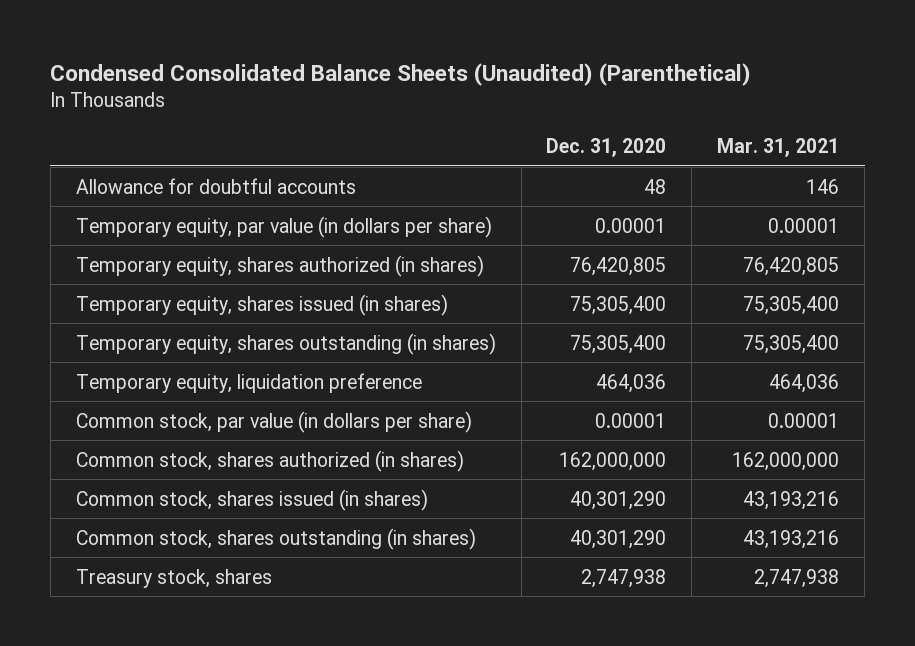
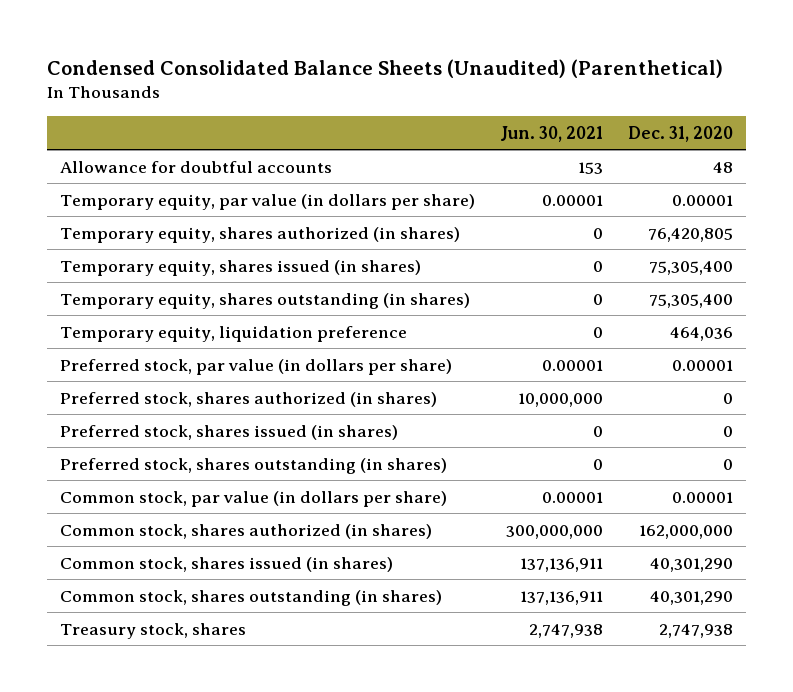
- | Dec. 31, 2020 | Mar. 31, 2021
+ | Jun. 30, 2021 | Dec. 31, 2020
+ Preferred stock, par value (in dollars per share) | 0.00001 | 0.00001
+ Preferred stock, shares authorized (in shares) | 10,000,000 | 0
+ Preferred stock, shares issued (in shares) | 0 | 0
+ Preferred stock, shares outstanding (in shares) | 0 | 0

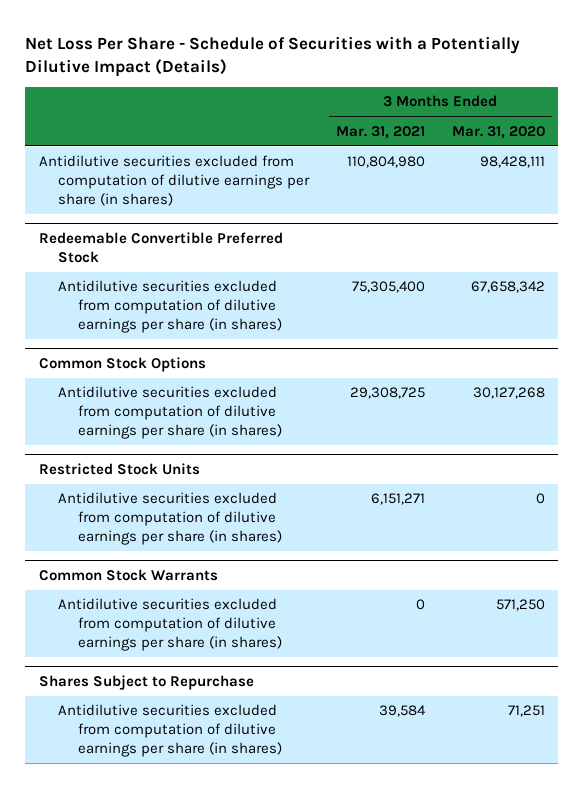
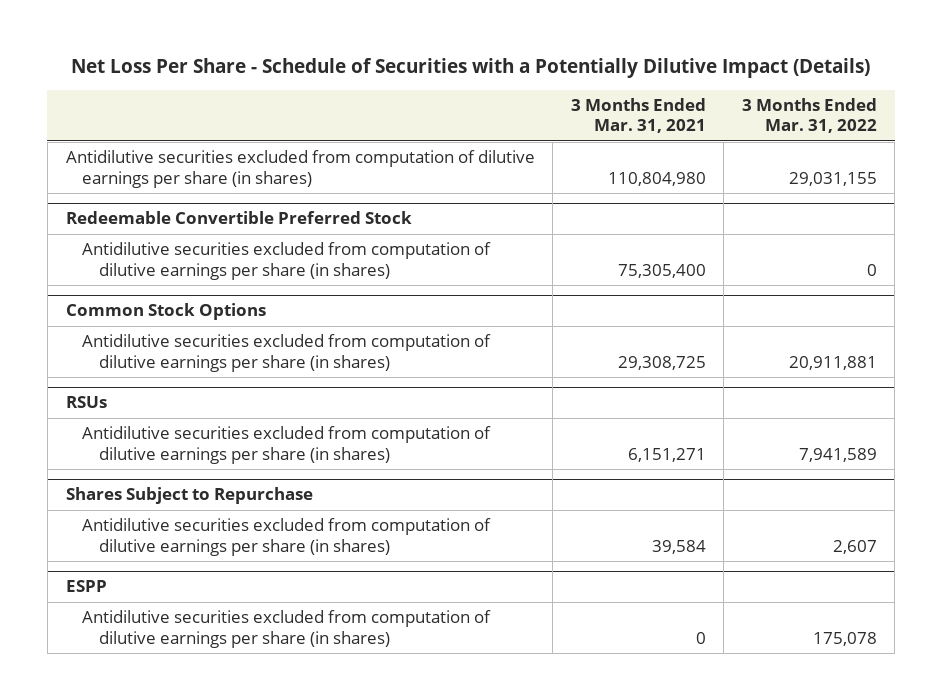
- | 3 Months Ended Mar. 31, 2021 | 3 Months Ended Mar. 31, 2020
+ | 3 Months Ended Mar. 31, 2021 | 3 Months Ended Mar. 31, 2022
- Restricted Stock Units
+ RSUs
- Common Stock Warrants
- Antidilutive securities excluded from computation of dilutive earnings per share (in shares) | 0 | 571,250
+ ESPP
+ Antidilutive securities excluded from computation of dilutive earnings per share (in shares) | 0 | 175,078

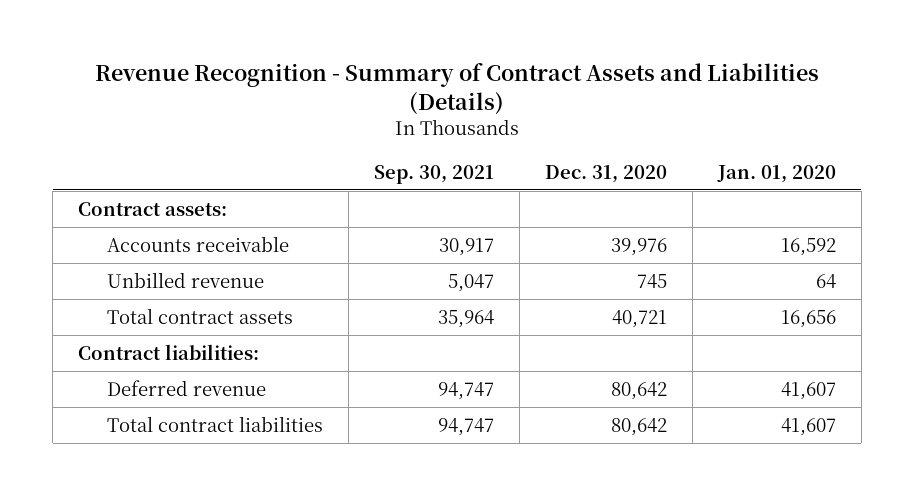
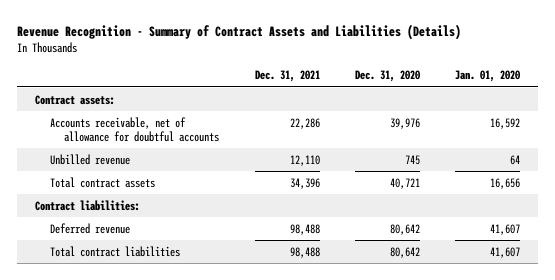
- | Sep. 30, 2021 | Dec. 31, 2020 | Jan. 01, 2020
+ | Dec. 31, 2021 | Dec. 31, 2020 | Jan. 01, 2020
- Accounts receivable | 30,917 | 39,976 | 16,592
+ Accounts receivable, net of allowance for doubtful accounts | 22,286 | 39,976 | 16,592

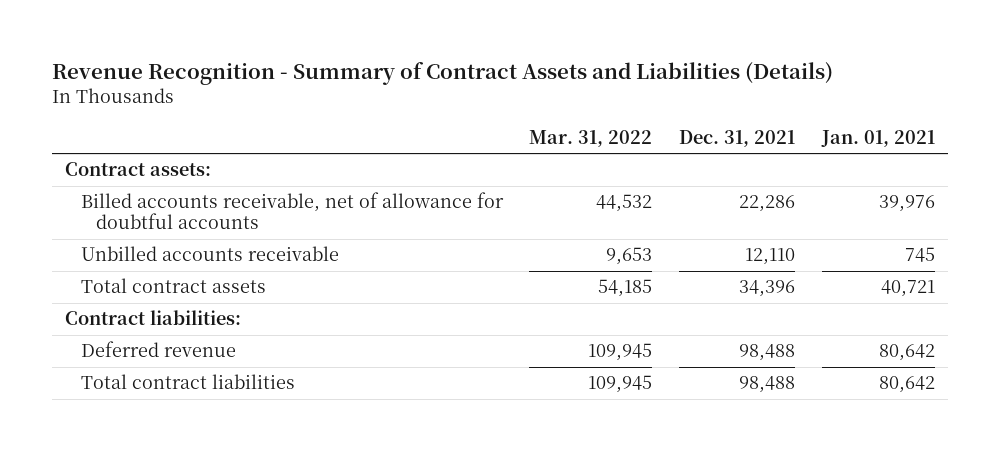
- | Dec. 31, 2021 | Dec. 31, 2020 | Jan. 01, 2020
+ | Mar. 31, 2022 | Dec. 31, 2021 | Jan. 01, 2021
- Accounts receivable, net of allowance for doubtful accounts | 22,286 | 39,976 | 16,592
- Unbilled revenue | 12,110 | 745 | 64
+ Billed accounts receivable, net of allowance for doubtful accounts | 44,532 | 22,286 | 39,976
+ Unbilled accounts receivable | 9,653 | 12,110 | 745

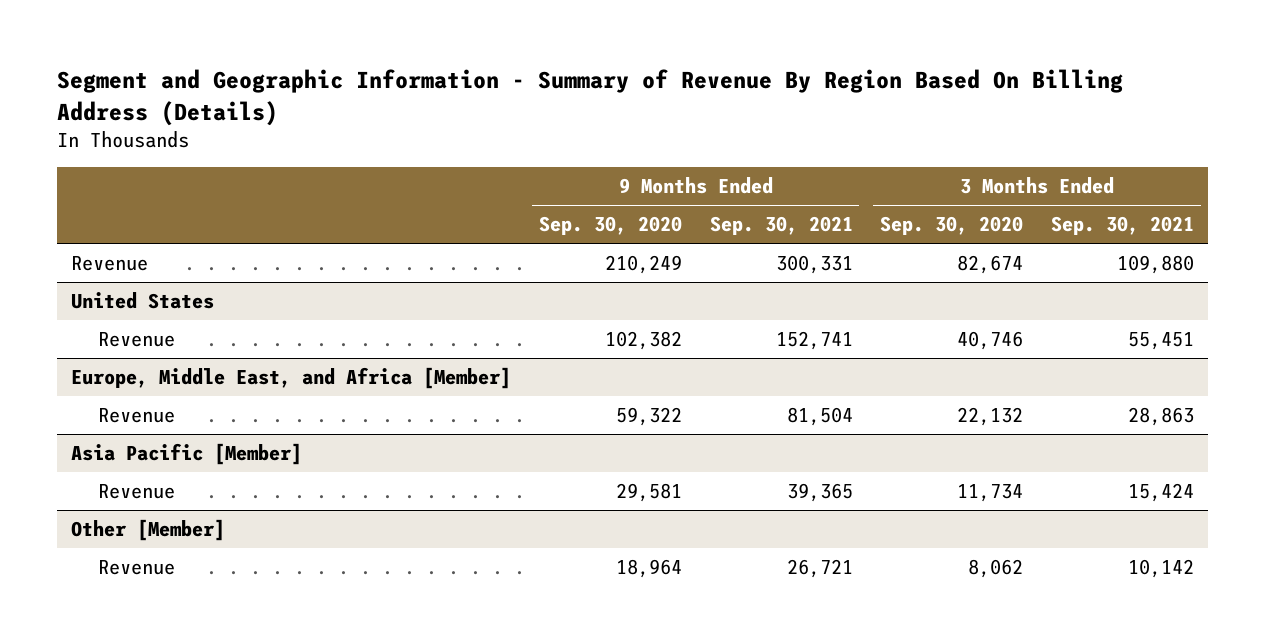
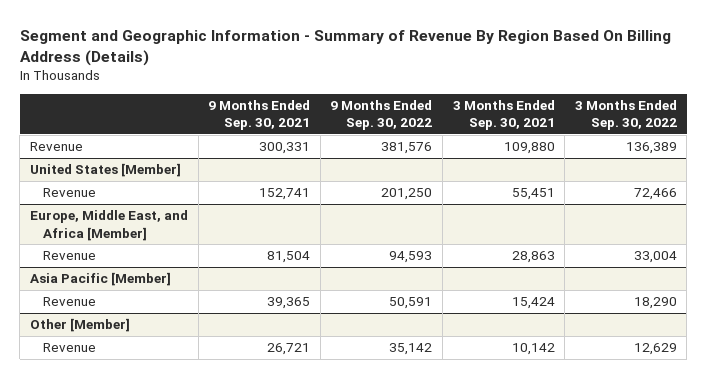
- | 9 Months Ended Sep. 30, 2020 | 9 Months Ended Sep. 30, 2021 | 3 Months Ended Sep. 30, 2020 | 3 Months Ended Sep. 30, 2021
+ | 9 Months Ended Sep. 30, 2021 | 9 Months Ended Sep. 30, 2022 | 3 Months Ended Sep. 30, 2021 | 3 Months Ended Sep. 30, 2022
- United States
+ United States [Member]

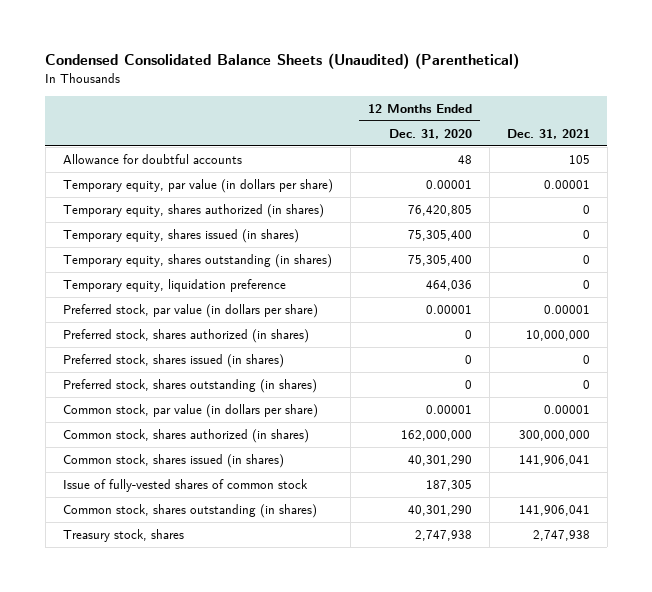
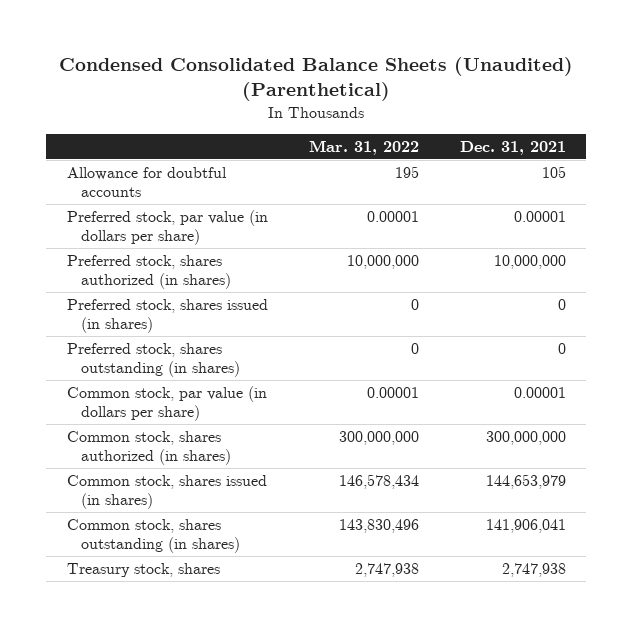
- | 12 Months Ended Dec. 31, 2020 | Dec. 31, 2021
+ | Mar. 31, 2022 | Dec. 31, 2021
- Temporary equity, par value (in dollars per share) | 0.00001 | 0.00001
- Temporary equity, shares authorized (in shares) | 76,420,805 | 0
- Temporary equity, shares issued (in shares) | 75,305,400 | 0
- Temporary equity, shares outstanding (in shares) | 75,305,400 | 0
- Temporary equity, liquidation preference | 464,036 | 0
- Common stock, shares issued (in shares) | 40,301,290 | 141,906,041
- Issue of fully-vested shares of common stock | 187,305 |
+ Common stock, shares issued (in shares) | 146,578,434 | 144,653,979

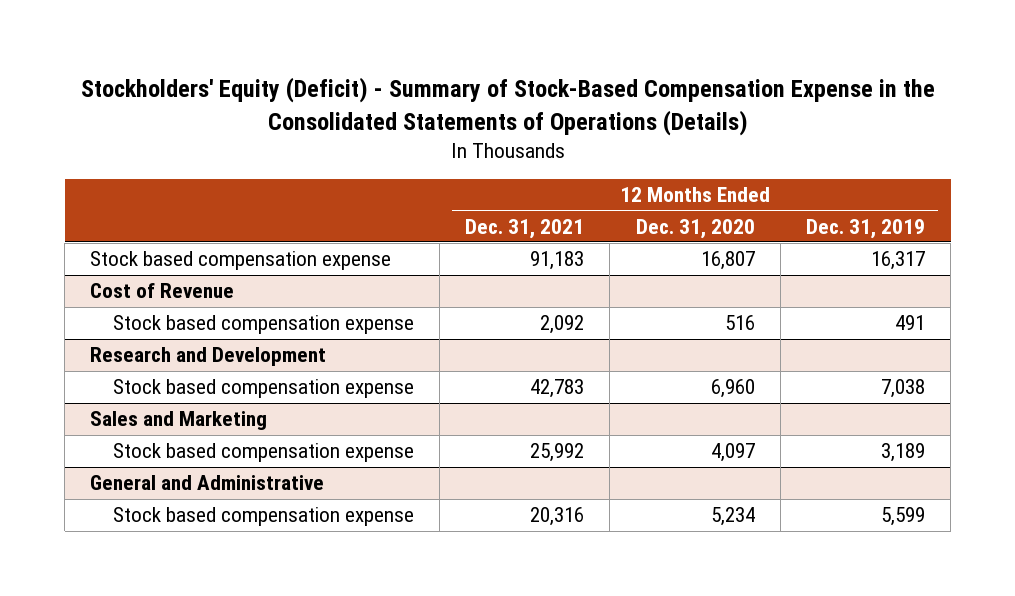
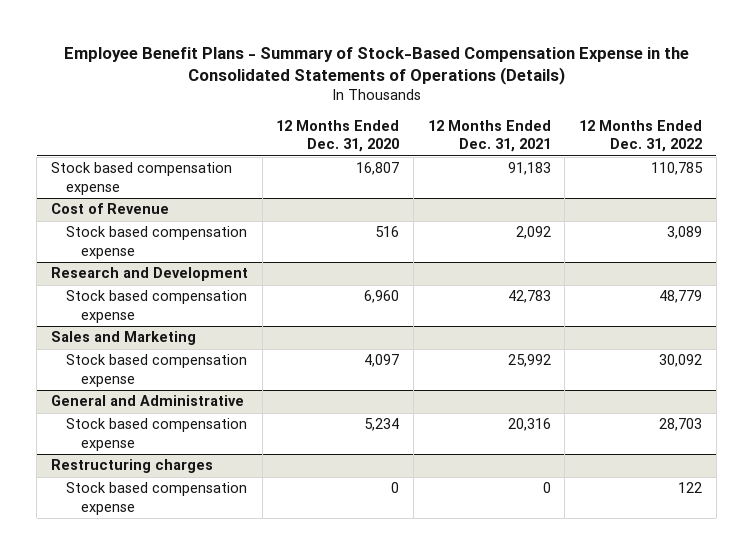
- Stockholders' Equity (Deficit) - Summary of Stock-Based Compensation Expense in the Consolidated Statements of Operations (Details)
+ Employee Benefit Plans - Summary of Stock-Based Compensation Expense in the Consolidated Statements of Operations (Details)
- | 12 Months Ended Dec. 31, 2021 | 12 Months Ended Dec. 31, 2020 | 12 Months Ended Dec. 31, 2019
+ | 12 Months Ended Dec. 31, 2020 | 12 Months Ended Dec. 31, 2021 | 12 Months Ended Dec. 31, 2022
+ Restructuring charges
+ Stock based compensation expense | 0 | 0 | 122

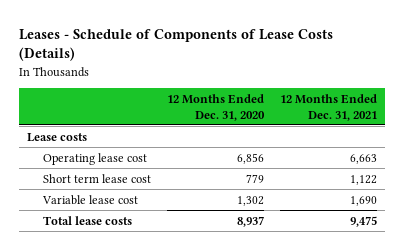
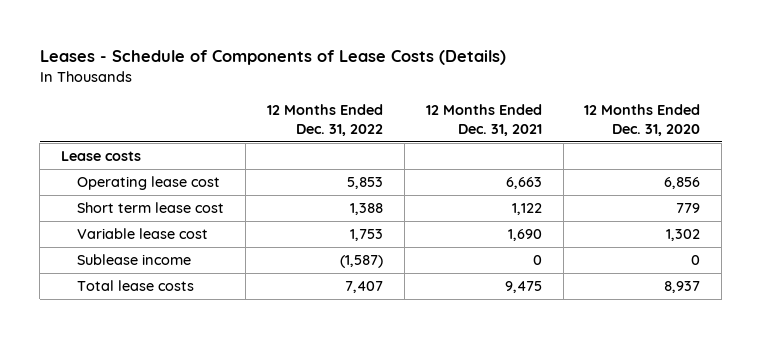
- | 12 Months Ended Dec. 31, 2020 | 12 Months Ended Dec. 31, 2021
+ | 12 Months Ended Dec. 31, 2022 | 12 Months Ended Dec. 31, 2021 | 12 Months Ended Dec. 31, 2020
+ Sublease income | (1,587) | 0 | 0

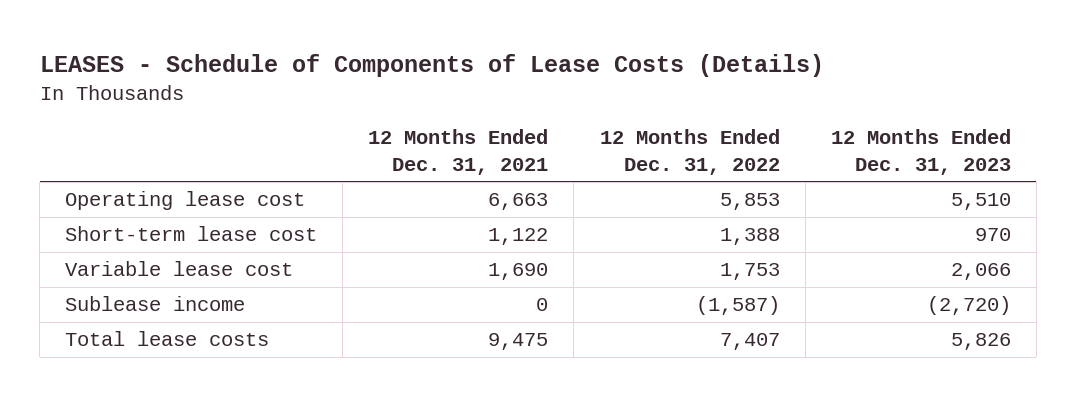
- Leases - Schedule of Components of Lease Costs (Details)
+ LEASES - Schedule of Components of Lease Costs (Details)
- | 12 Months Ended Dec. 31, 2022 | 12 Months Ended Dec. 31, 2021 | 12 Months Ended Dec. 31, 2020
+ | 12 Months Ended Dec. 31, 2021 | 12 Months Ended Dec. 31, 2022 | 12 Months Ended Dec. 31, 2023
- Lease costs
- Short term lease cost | 1,388 | 1,122 | 779
+ Short-term lease cost | 1,122 | 1,388 | 970

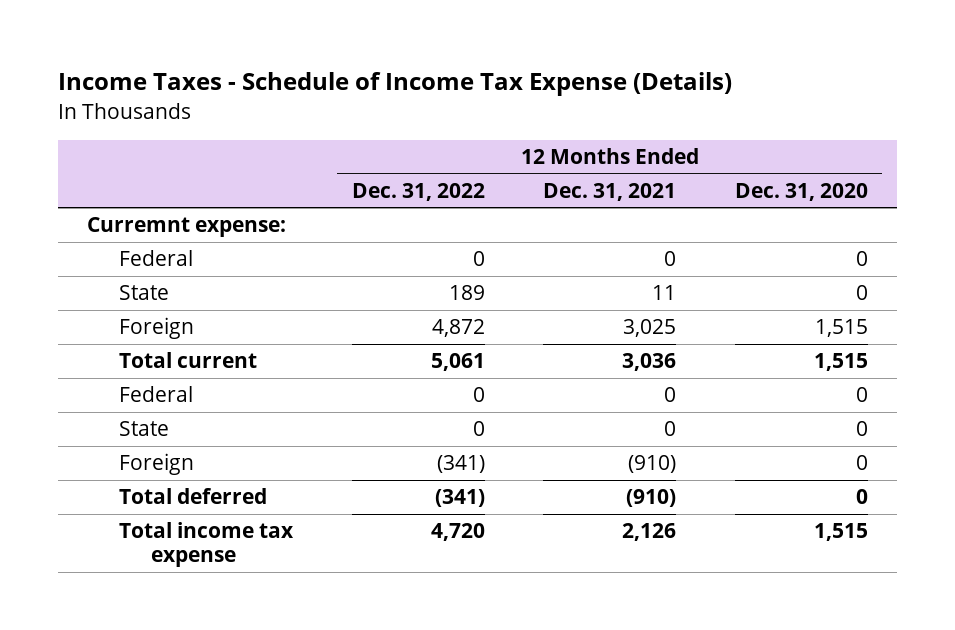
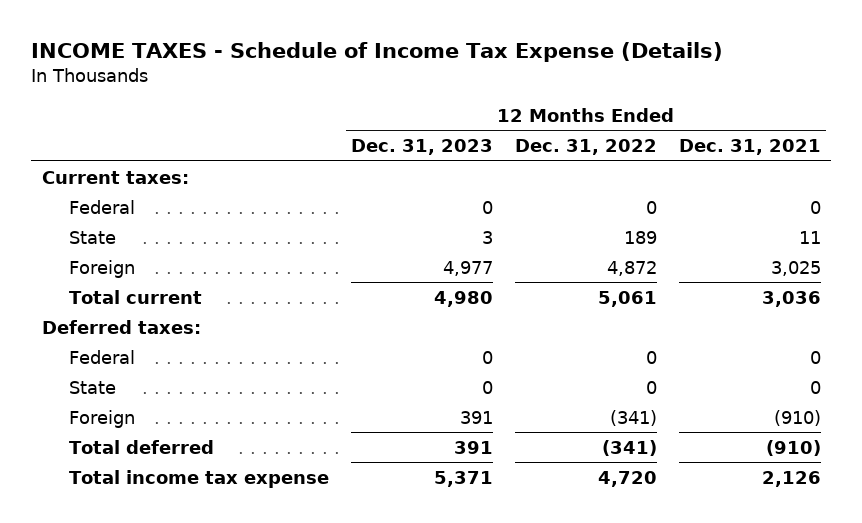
- Income Taxes - Schedule of Income Tax Expense (Details)
+ INCOME TAXES - Schedule of Income Tax Expense (Details)
- | 12 Months Ended Dec. 31, 2022 | 12 Months Ended Dec. 31, 2021 | 12 Months Ended Dec. 31, 2020
+ | 12 Months Ended Dec. 31, 2023 | 12 Months Ended Dec. 31, 2022 | 12 Months Ended Dec. 31, 2021
- Curremnt expense:
+ Current taxes:
+ Deferred taxes:

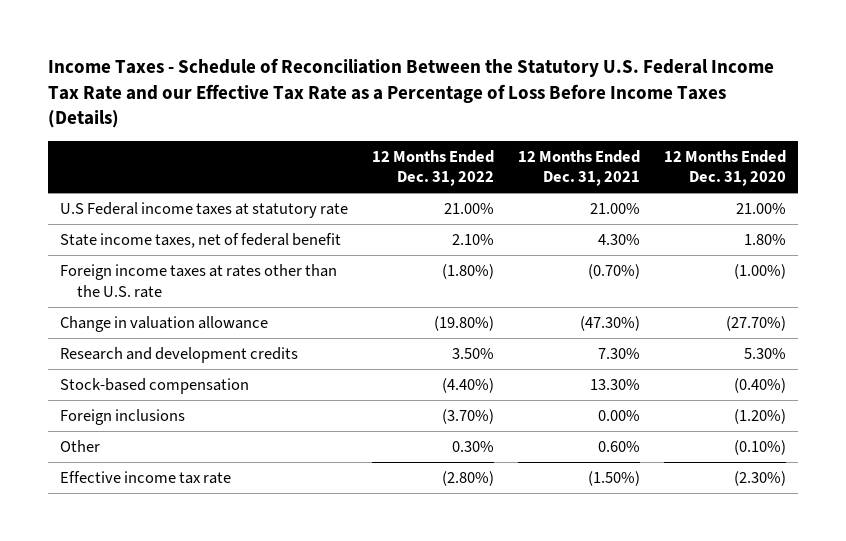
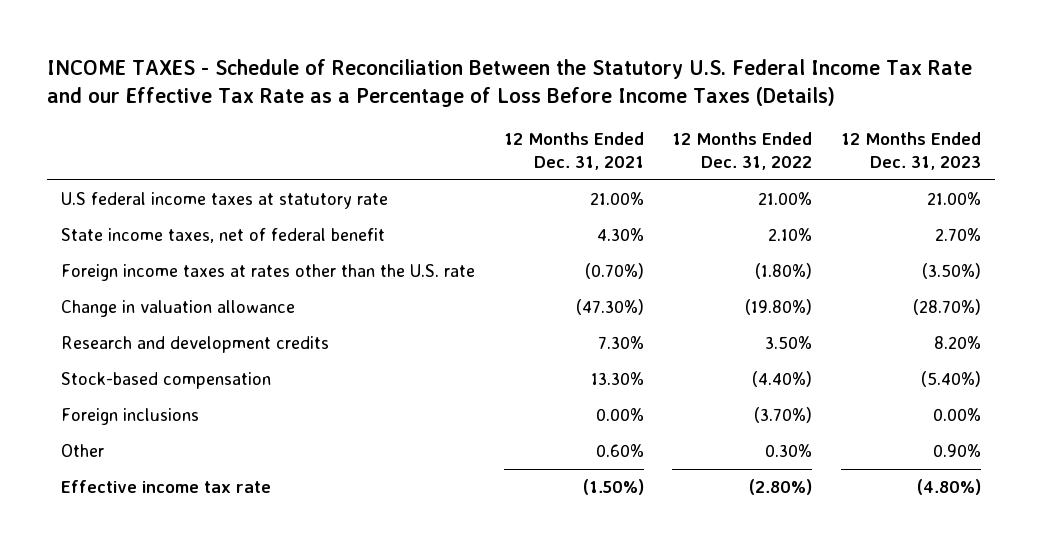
- Income Taxes - Schedule of Reconciliation Between the Statutory U.S. Federal Income Tax Rate and our Effective Tax Rate as a Percentage of Loss Before Income Taxes (Details)
+ INCOME TAXES - Schedule of Reconciliation Between the Statutory U.S. Federal Income Tax Rate and our Effective Tax Rate as a Percentage of Loss Before Income Taxes (Details)
- | 12 Months Ended Dec. 31, 2022 | 12 Months Ended Dec. 31, 2021 | 12 Months Ended Dec. 31, 2020
+ | 12 Months Ended Dec. 31, 2021 | 12 Months Ended Dec. 31, 2022 | 12 Months Ended Dec. 31, 2023
- U.S Federal income taxes at statutory rate | 21.00% | 21.00% | 21.00%
+ U.S federal income taxes at statutory rate | 21.00% | 21.00% | 21.00%

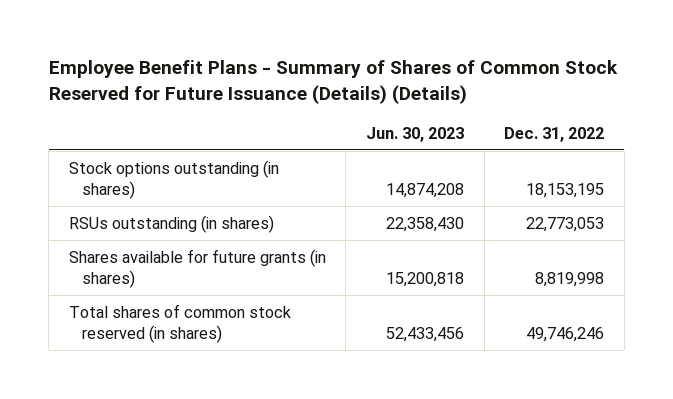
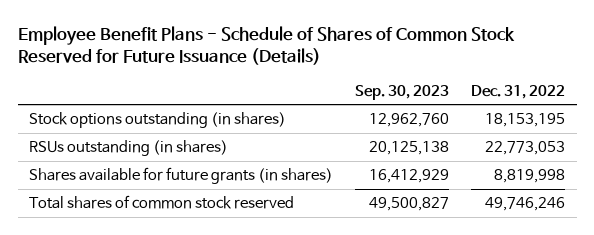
- Employee Benefit Plans - Summary of Shares of Common Stock Reserved for Future Issuance (Details) (Details)
+ Employee Benefit Plans - Schedule of Shares of Common Stock Reserved for Future Issuance (Details)
- | Jun. 30, 2023 | Dec. 31, 2022
+ | Sep. 30, 2023 | Dec. 31, 2022
- Total shares of common stock reserved (in shares) | 52,433,456 | 49,746,246
+ Total shares of common stock reserved | 49,500,827 | 49,746,246

